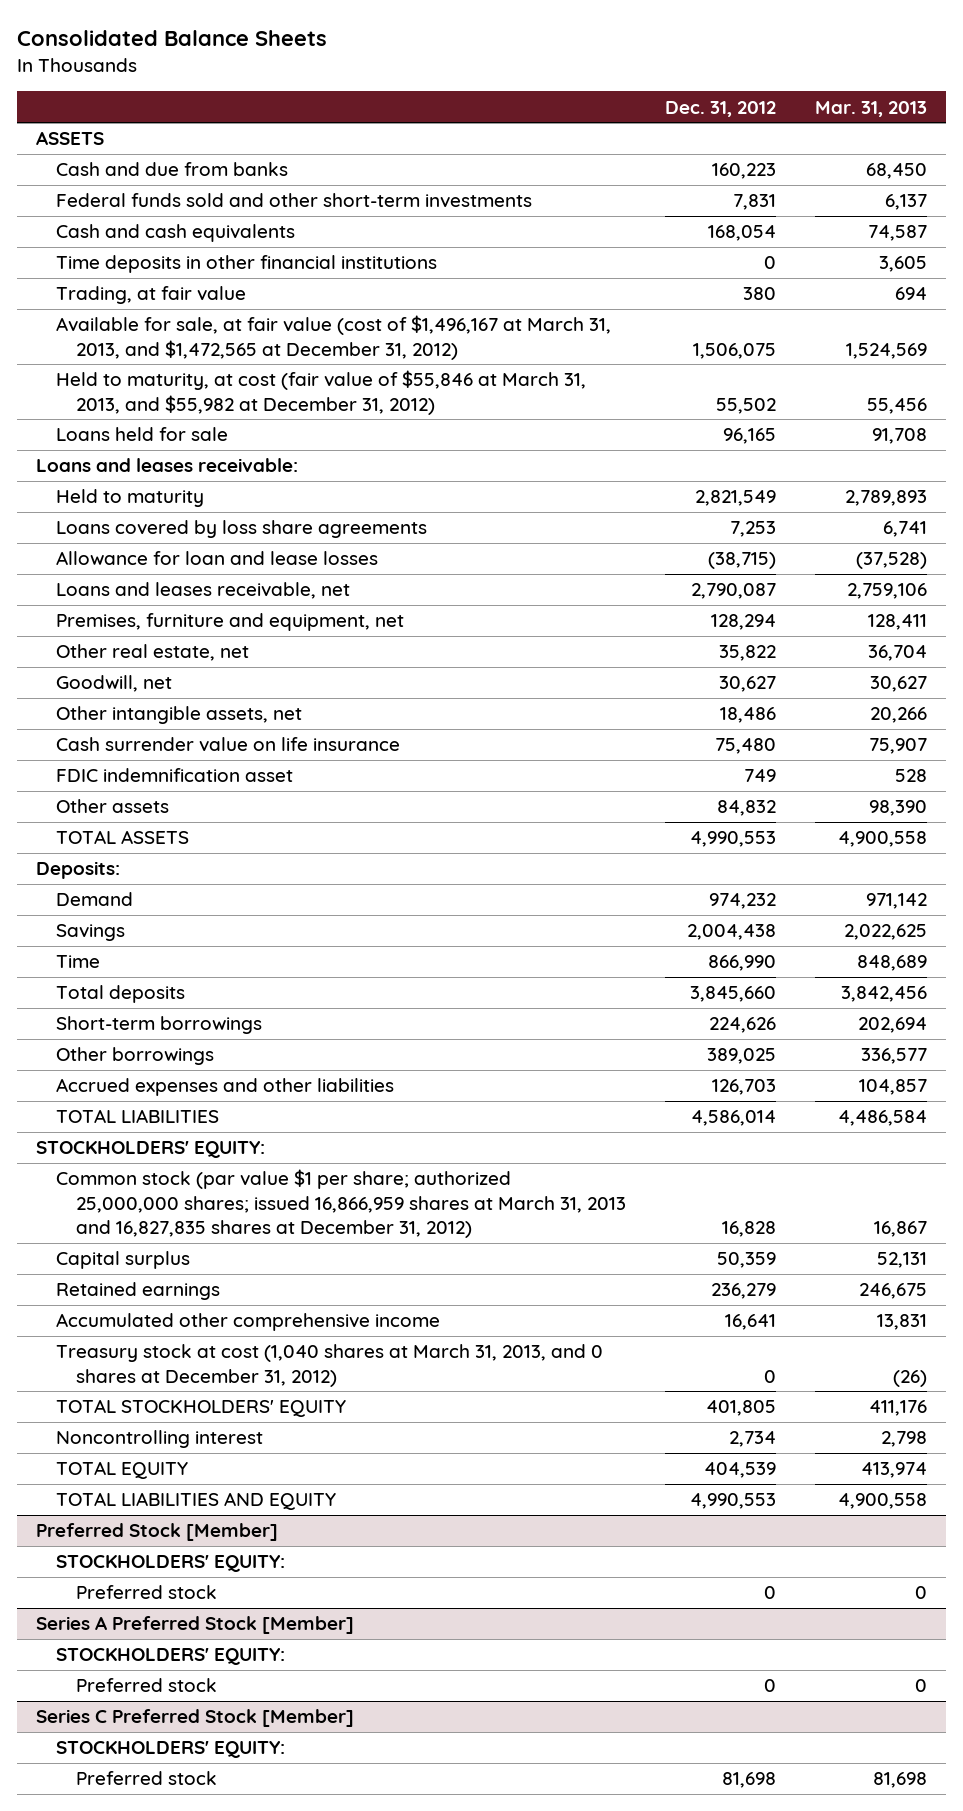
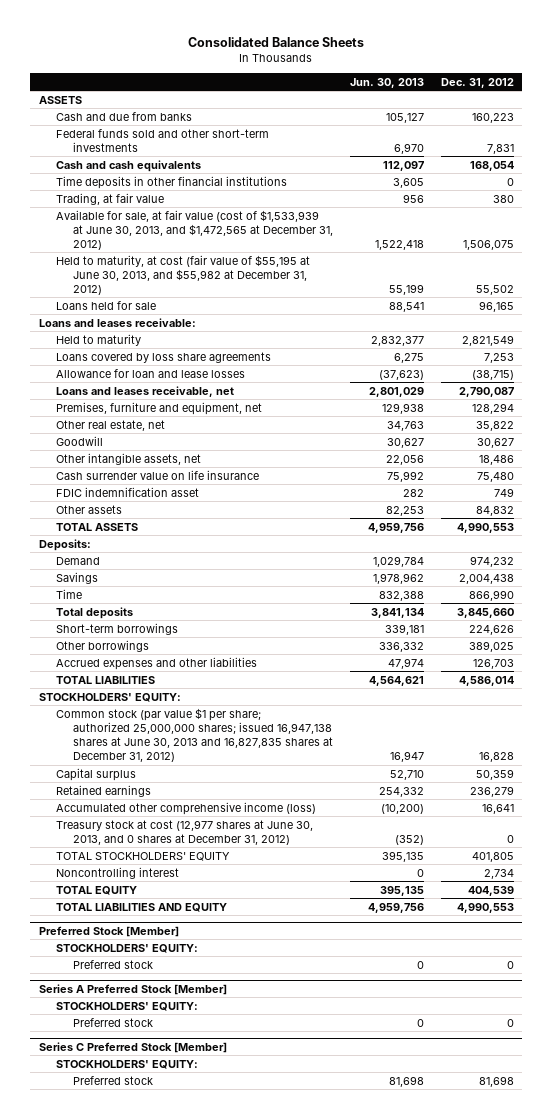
- | Dec. 31, 2012 | Mar. 31, 2013
+ | Jun. 30, 2013 | Dec. 31, 2012
- Available for sale, at fair value (cost of $1,496,167 at March 31, 2013, and $1,472,565 at December 31, 2012) | 1,506,075 | 1,524,569
- Held to maturity, at cost (fair value of $55,846 at March 31, 2013, and $55,982 at December 31, 2012) | 55,502 | 55,456
+ Available for sale, at fair value (cost of $1,533,939 at June 30, 2013, and $1,472,565 at December 31, 2012) | 1,522,418 | 1,506,075
+ Held to maturity, at cost (fair value of $55,195 at June 30, 2013, and $55,982 at December 31, 2012) | 55,199 | 55,502
- Goodwill, net | 30,627 | 30,627
+ Goodwill | 30,627 | 30,627
- Common stock (par value $1 per share; authorized 25,000,000 shares; issued 16,866,959 shares at March 31, 2013 and 16,827,835 shares at December 31, 2012) | 16,828 | 16,867
+ Common stock (par value $1 per share; authorized 25,000,000 shares; issued 16,947,138 shares at June 30, 2013 and 16,827,835 shares at December 31, 2012) | 16,947 | 16,828
- Accumulated other comprehensive income | 16,641 | 13,831
- Treasury stock at cost (1,040 shares at March 31, 2013, and 0 shares at December 31, 2012) | 0 | (26)
+ Accumulated other comprehensive income (loss) | (10,200) | 16,641
+ Treasury stock at cost (12,977 shares at June 30, 2013, and 0 shares at December 31, 2012) | (352) | 0

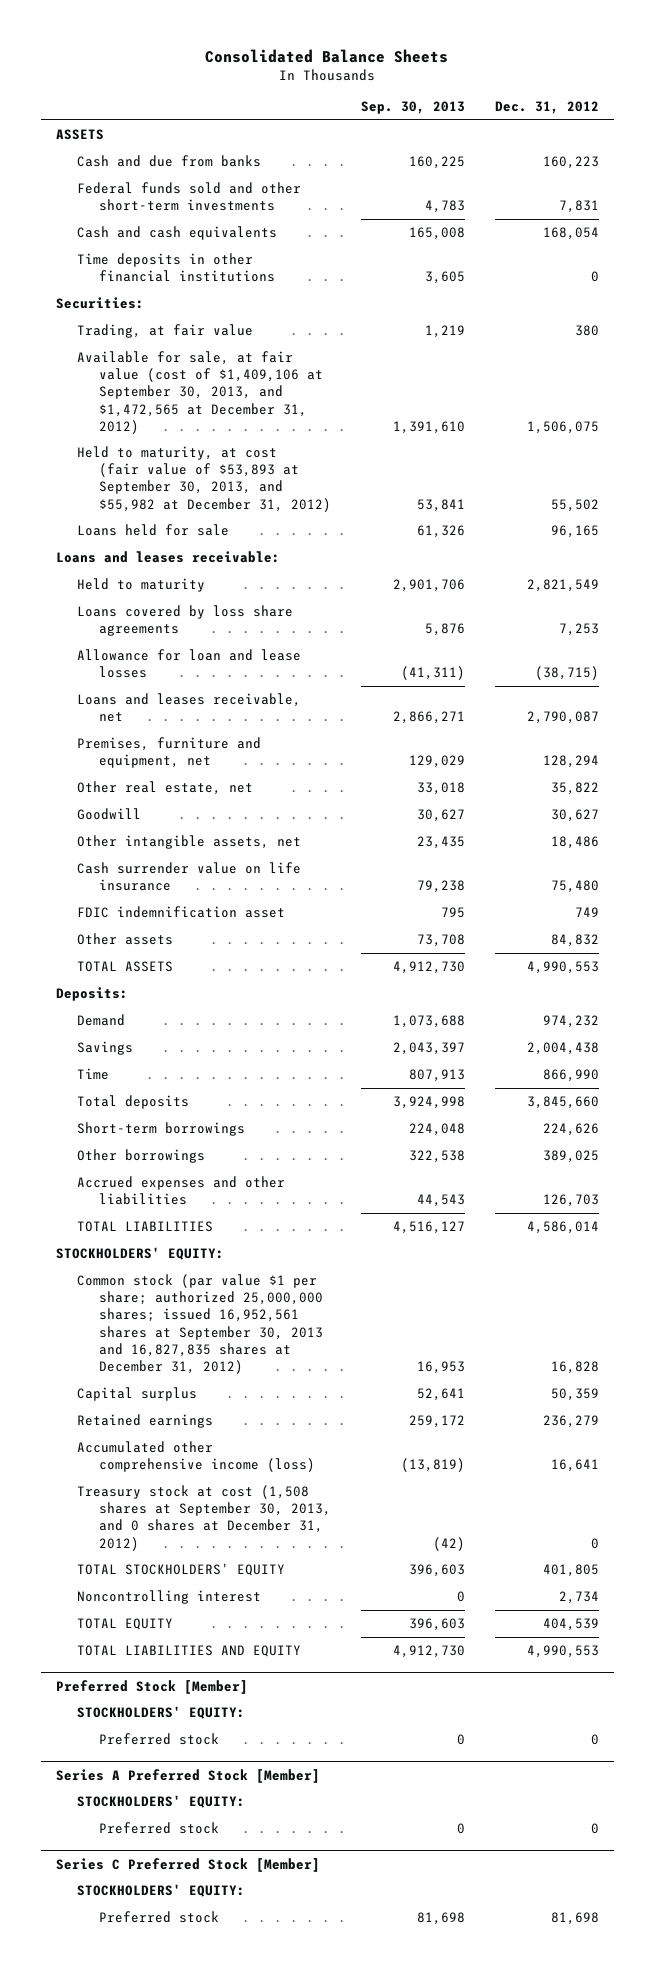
- | Jun. 30, 2013 | Dec. 31, 2012
+ | Sep. 30, 2013 | Dec. 31, 2012
+ Securities:
- Available for sale, at fair value (cost of $1,533,939 at June 30, 2013, and $1,472,565 at December 31, 2012) | 1,522,418 | 1,506,075
- Held to maturity, at cost (fair value of $55,195 at June 30, 2013, and $55,982 at December 31, 2012) | 55,199 | 55,502
+ Available for sale, at fair value (cost of $1,409,106 at September 30, 2013, and $1,472,565 at December 31, 2012) | 1,391,610 | 1,506,075
+ Held to maturity, at cost (fair value of $53,893 at September 30, 2013, and $55,982 at December 31, 2012) | 53,841 | 55,502
- Common stock (par value $1 per share; authorized 25,000,000 shares; issued 16,947,138 shares at June 30, 2013 and 16,827,835 shares at December 31, 2012) | 16,947 | 16,828
+ Common stock (par value $1 per share; authorized 25,000,000 shares; issued 16,952,561 shares at September 30, 2013 and 16,827,835 shares at December 31, 2012) | 16,953 | 16,828
- Treasury stock at cost (12,977 shares at June 30, 2013, and 0 shares at December 31, 2012) | (352) | 0
+ Treasury stock at cost (1,508 shares at September 30, 2013, and 0 shares at December 31, 2012) | (42) | 0

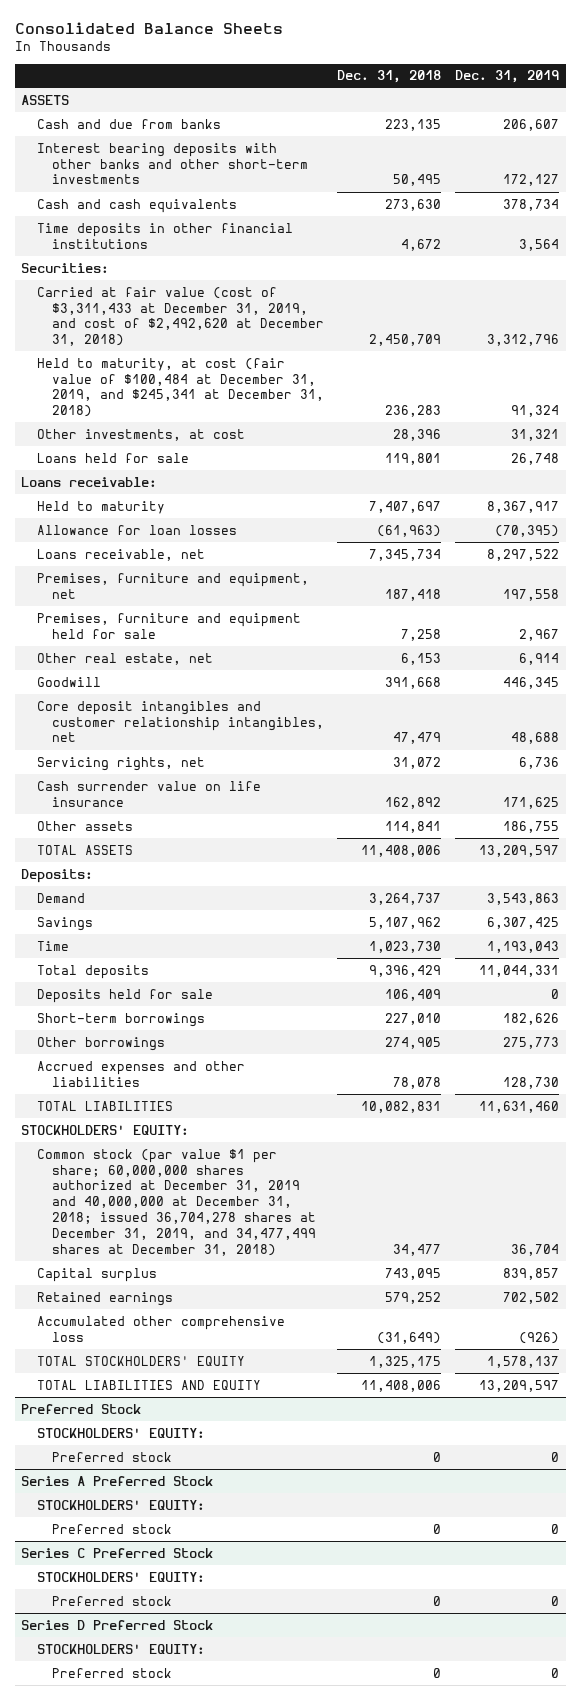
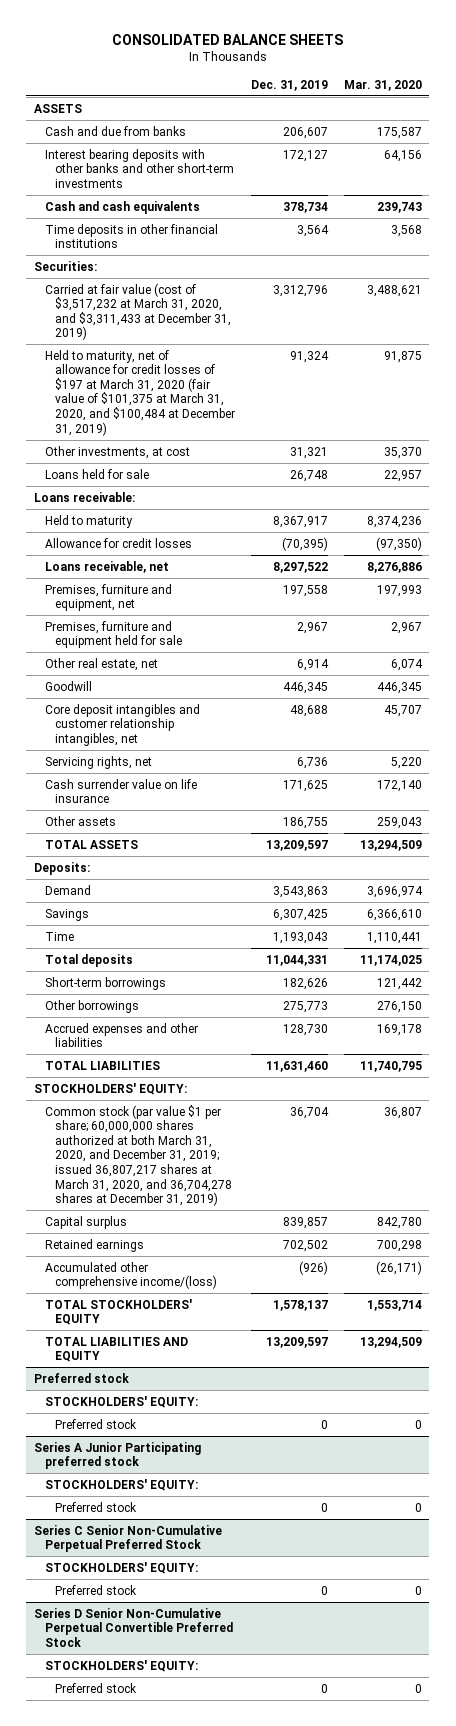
- Consolidated Balance Sheets
+ CONSOLIDATED BALANCE SHEETS
- | Dec. 31, 2018 | Dec. 31, 2019
+ | Dec. 31, 2019 | Mar. 31, 2020
- Carried at fair value (cost of $3,311,433 at December 31, 2019, and cost of $2,492,620 at December 31, 2018) | 2,450,709 | 3,312,796
- Held to maturity, at cost (fair value of $100,484 at December 31, 2019, and $245,341 at December 31, 2018) | 236,283 | 91,324
+ Carried at fair value (cost of $3,517,232 at March 31, 2020, and $3,311,433 at December 31, 2019) | 3,312,796 | 3,488,621
+ Held to maturity, net of allowance for credit losses of $197 at March 31, 2020 (fair value of $101,375 at March 31, 2020, and $100,484 at December 31, 2019) | 91,324 | 91,875
- Allowance for loan losses | (61,963) | (70,395)
+ Allowance for credit losses | (70,395) | (97,350)
- Deposits held for sale | 106,409 | 0
- Common stock (par value $1 per share; 60,000,000 shares authorized at December 31, 2019 and 40,000,000 at December 31, 2018; issued 36,704,278 shares at December 31, 2019, and 34,477,499 shares at December 31, 2018) | 34,477 | 36,704
+ Common stock (par value $1 per share; 60,000,000 shares authorized at both March 31, 2020, and December 31, 2019; issued 36,807,217 shares at March 31, 2020, and 36,704,278 shares at December 31, 2019) | 36,704 | 36,807
- Accumulated other comprehensive loss | (31,649) | (926)
+ Accumulated other comprehensive income/(loss) | (926) | (26,171)
- Preferred Stock
+ Preferred stock
- Series A Preferred Stock
+ Series A Junior Participating preferred stock
- Series C Preferred Stock
+ Series C Senior Non-Cumulative Perpetual Preferred Stock
- Series D Preferred Stock
+ Series D Senior Non-Cumulative Perpetual Convertible Preferred Stock

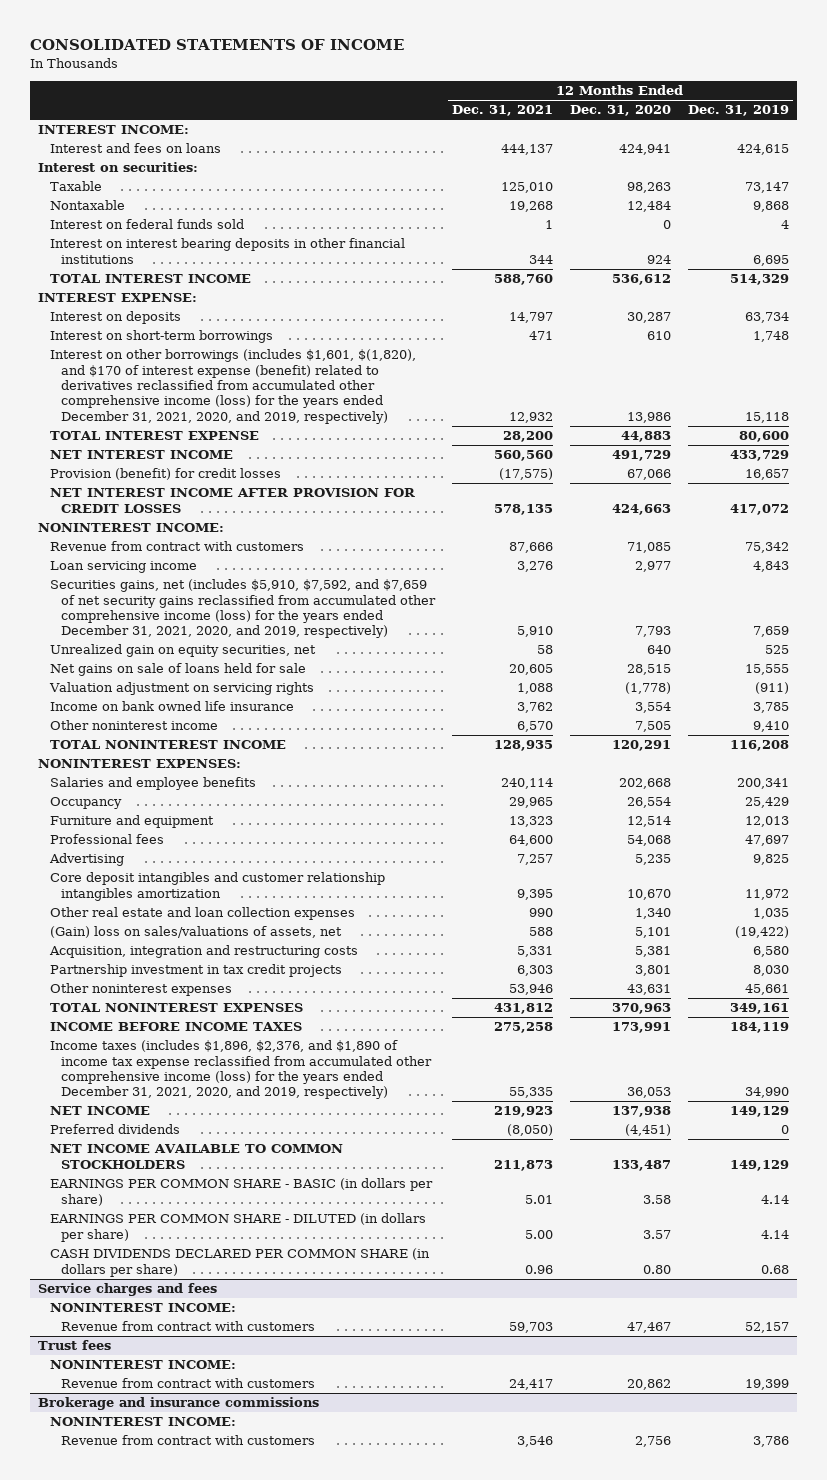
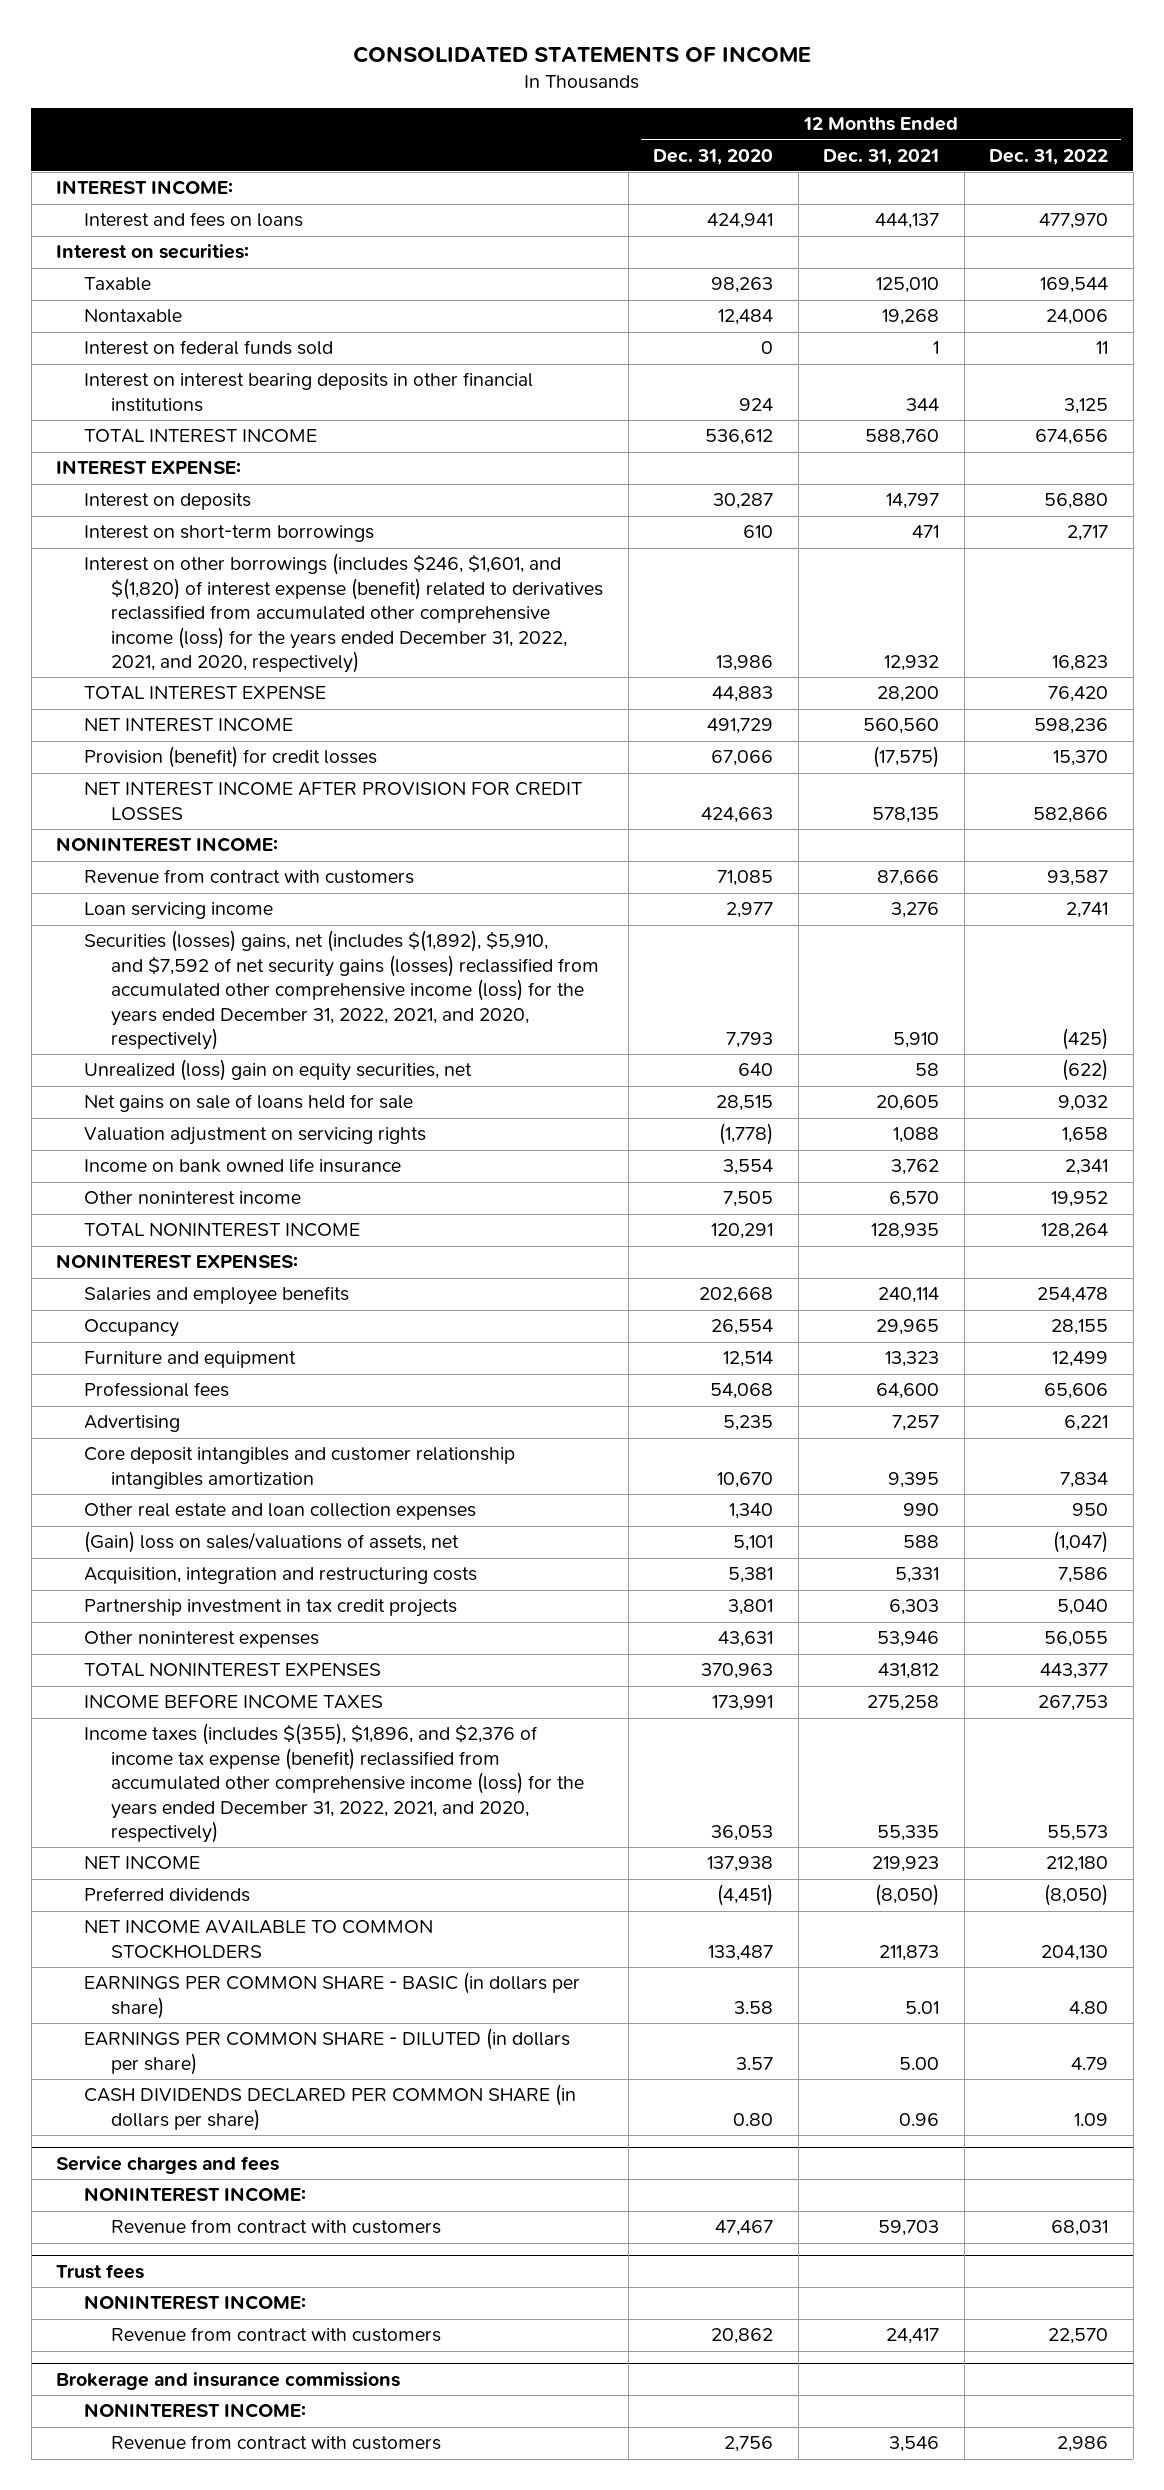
- | 12 Months Ended Dec. 31, 2021 | 12 Months Ended Dec. 31, 2020 | 12 Months Ended Dec. 31, 2019
+ | 12 Months Ended Dec. 31, 2020 | 12 Months Ended Dec. 31, 2021 | 12 Months Ended Dec. 31, 2022
- Interest on other borrowings (includes $1,601, $(1,820), and $170 of interest expense (benefit) related to derivatives reclassified from accumulated other comprehensive income (loss) for the years ended December 31, 2021, 2020, and 2019, respectively) | 12,932 | 13,986 | 15,118
+ Interest on other borrowings (includes $246, $1,601, and $(1,820) of interest expense (benefit) related to derivatives reclassified from accumulated other comprehensive income (loss) for the years ended December 31, 2022, 2021, and 2020, respectively) | 13,986 | 12,932 | 16,823
- Securities gains, net (includes $5,910, $7,592, and $7,659 of net security gains reclassified from accumulated other comprehensive income (loss) for the years ended December 31, 2021, 2020, and 2019, respectively) | 5,910 | 7,793 | 7,659
- Unrealized gain on equity securities, net | 58 | 640 | 525
+ Securities (losses) gains, net (includes $(1,892), $5,910, and $7,592 of net security gains (losses) reclassified from accumulated other comprehensive income (loss) for the years ended December 31, 2022, 2021, and 2020, respectively) | 7,793 | 5,910 | (425)
+ Unrealized (loss) gain on equity securities, net | 640 | 58 | (622)
- Income taxes (includes $1,896, $2,376, and $1,890 of income tax expense reclassified from accumulated other comprehensive income (loss) for the years ended December 31, 2021, 2020, and 2019, respectively) | 55,335 | 36,053 | 34,990
+ Income taxes (includes $(355), $1,896, and $2,376 of income tax expense (benefit) reclassified from accumulated other comprehensive income (loss) for the years ended December 31, 2022, 2021, and 2020, respectively) | 36,053 | 55,335 | 55,573

